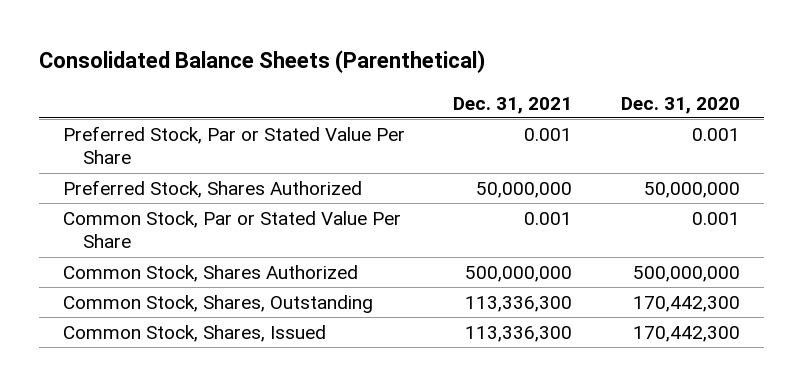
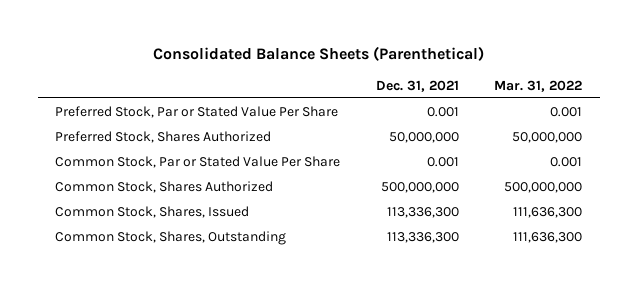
- | Dec. 31, 2021 | Dec. 31, 2020
+ | Dec. 31, 2021 | Mar. 31, 2022
moved down: Common Stock, Shares, Outstanding | 113,336,300 | 111,636,300

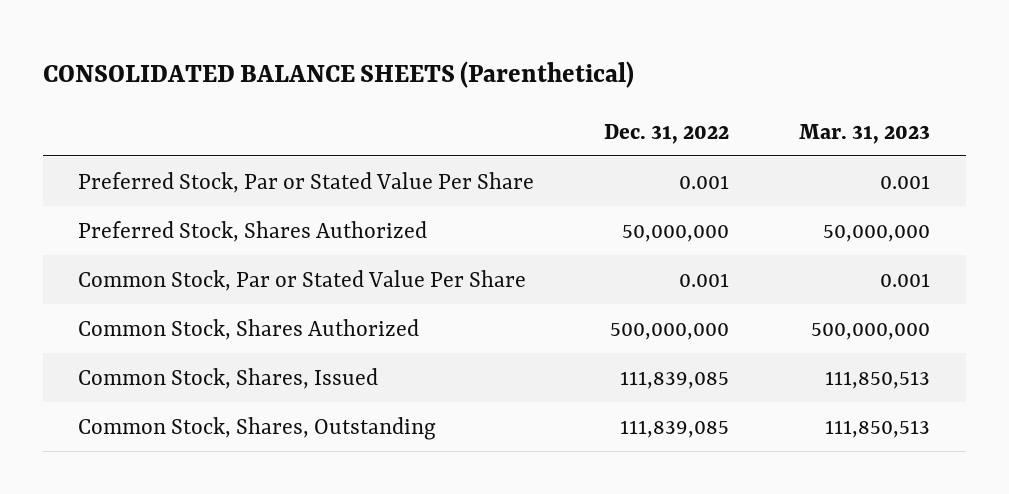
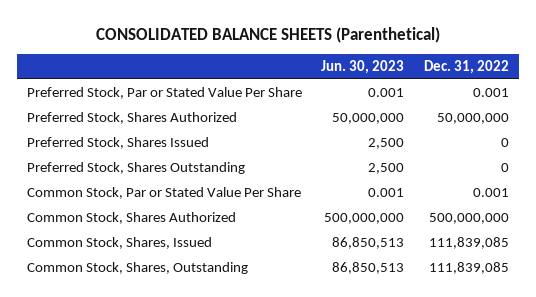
- | Dec. 31, 2022 | Mar. 31, 2023
+ | Jun. 30, 2023 | Dec. 31, 2022
+ Preferred Stock, Shares Issued | 2,500 | 0
+ Preferred Stock, Shares Outstanding | 2,500 | 0

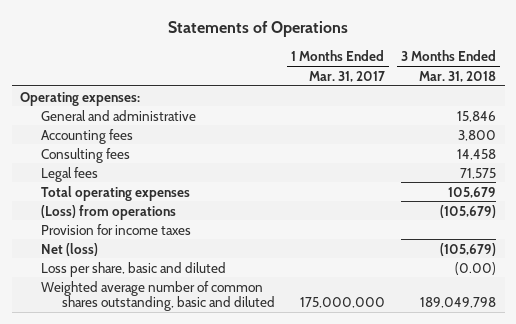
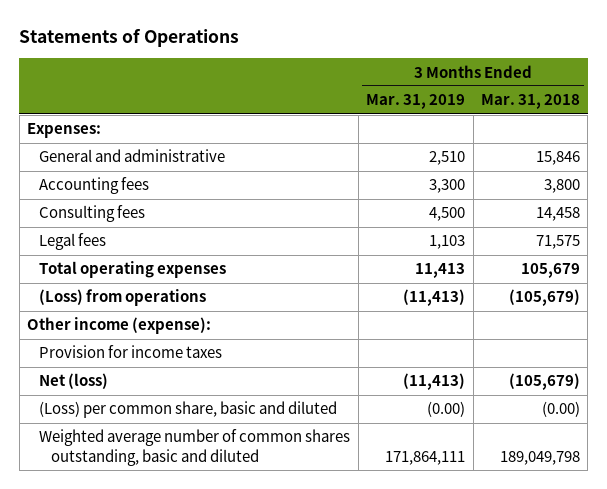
- | 1 Months Ended Mar. 31, 2017 | 3 Months Ended Mar. 31, 2018
+ | 3 Months Ended Mar. 31, 2019 | 3 Months Ended Mar. 31, 2018
- Operating expenses:
+ Expenses:
+ Other income (expense):
- Loss per share, basic and diluted | | (0.00)
+ (Loss) per common share, basic and diluted | (0.00) | (0.00)

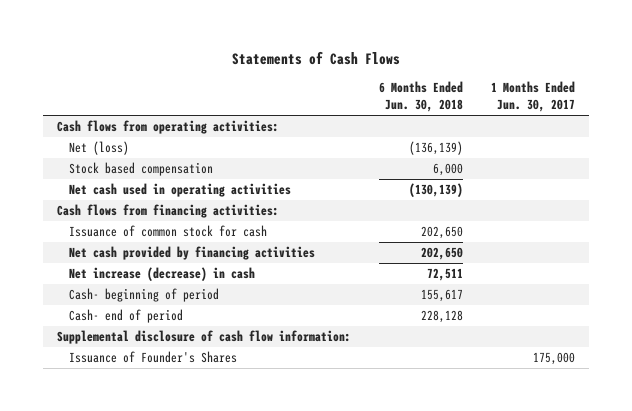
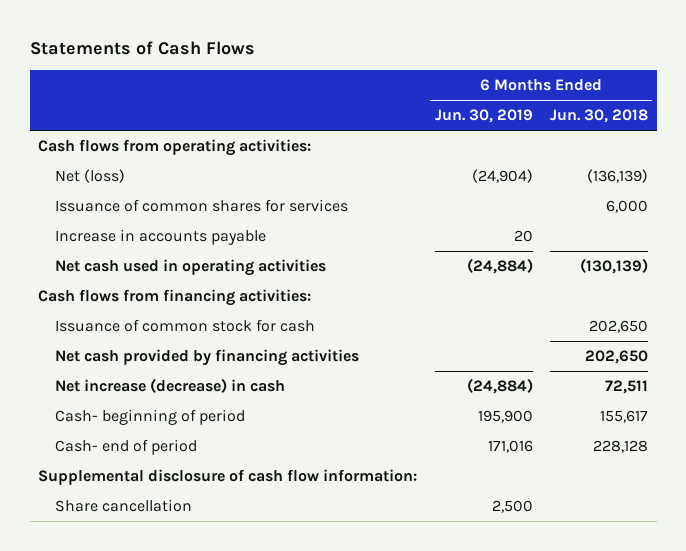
- | 6 Months Ended Jun. 30, 2018 | 1 Months Ended Jun. 30, 2017
+ | 6 Months Ended Jun. 30, 2019 | 6 Months Ended Jun. 30, 2018
- Stock based compensation | 6,000 |
+ Issuance of common shares for services | | 6,000
+ Increase in accounts payable | 20 |
- Issuance of Founder's Shares | | 175,000
+ Share cancellation | 2,500 |

